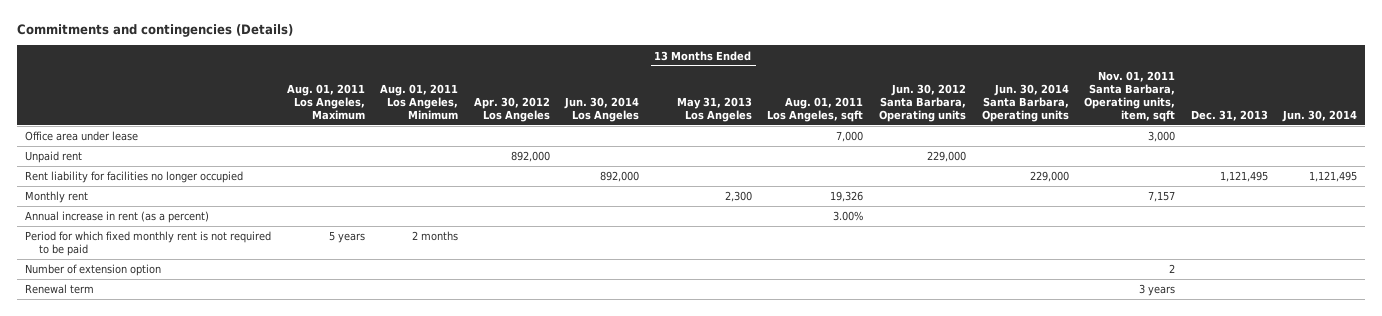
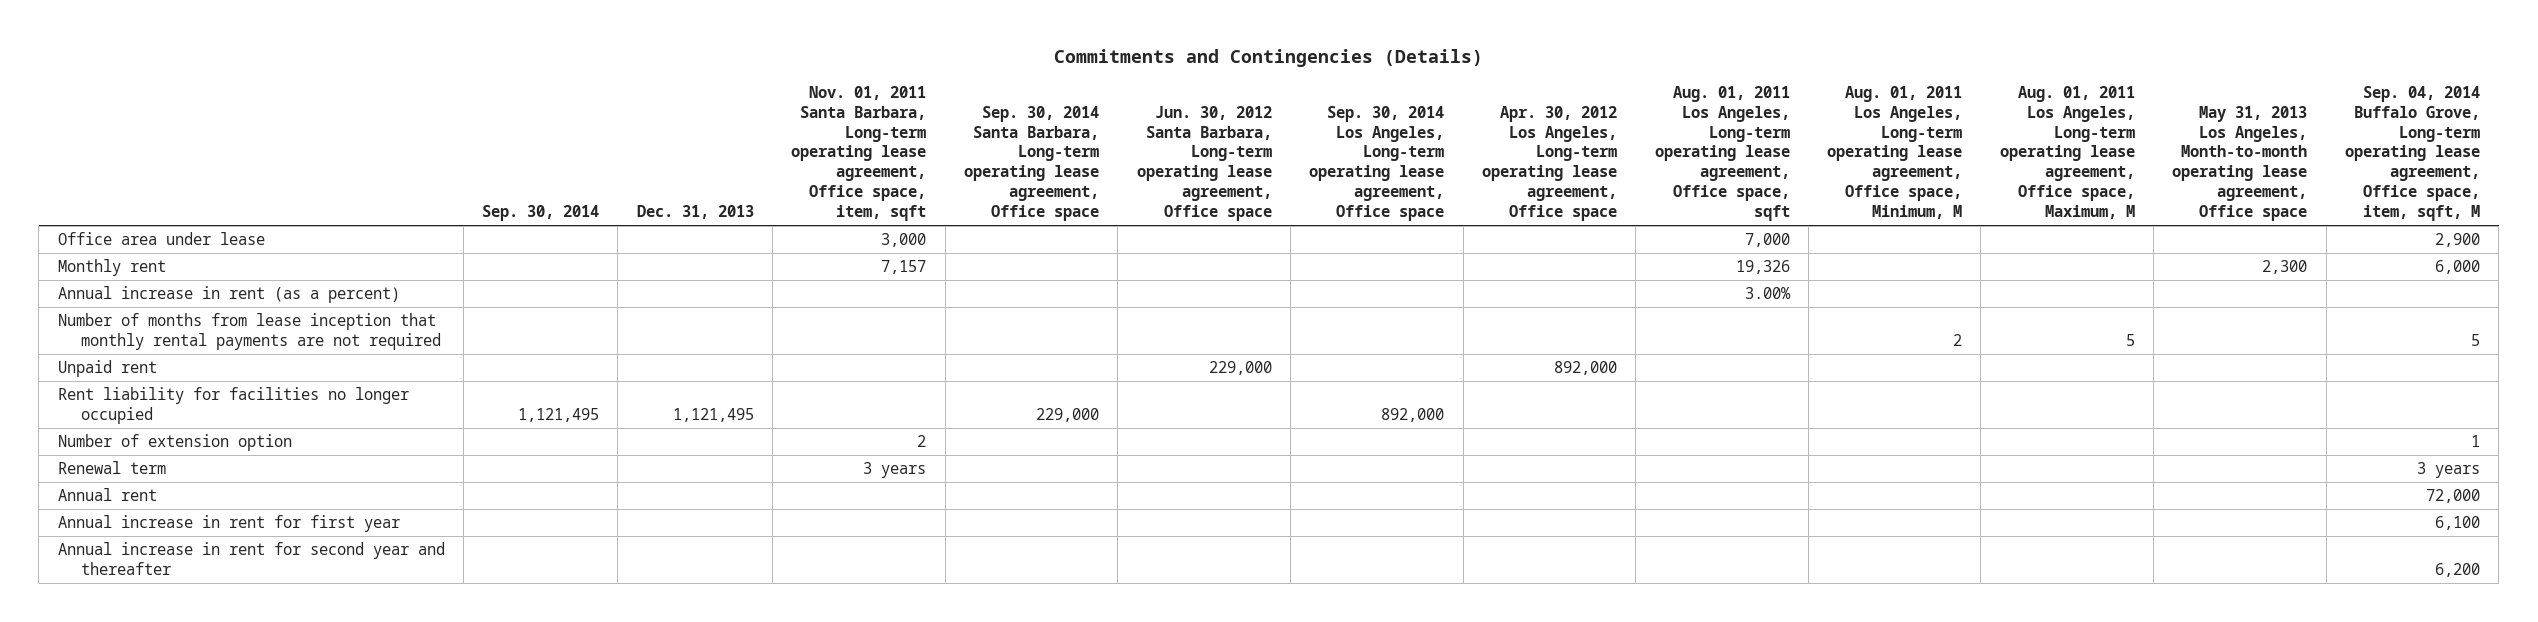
- Commitments and contingencies (Details)
+ Commitments and Contingencies (Details)
- | Aug. 01, 2011 Los Angeles, Maximum | Aug. 01, 2011 Los Angeles, Minimum | Apr. 30, 2012 Los Angeles | Jun. 30, 2014 Los Angeles | 13 Months Ended May 31, 2013 Los Angeles | Aug. 01, 2011 Los Angeles, sqft | Jun. 30, 2012 Santa Barbara, Operating units | Jun. 30, 2014 Santa Barbara, Operating units | Nov. 01, 2011 Santa Barbara, Operating units, item, sqft | Dec. 31, 2013 | Jun. 30, 2014
+ | Sep. 30, 2014 | Dec. 31, 2013 | Nov. 01, 2011 Santa Barbara, Long-term operating lease agreement, Office space, item, sqft | Sep. 30, 2014 Santa Barbara, Long-term operating lease agreement, Office space | Jun. 30, 2012 Santa Barbara, Long-term operating lease agreement, Office space | Sep. 30, 2014 Los Angeles, Long-term operating lease agreement, Office space | Apr. 30, 2012 Los Angeles, Long-term operating lease agreement, Office space | Aug. 01, 2011 Los Angeles, Long-term operating lease agreement, Office space, sqft | Aug. 01, 2011 Los Angeles, Long-term operating lease agreement, Office space, Minimum, M | Aug. 01, 2011 Los Angeles, Long-term operating lease agreement, Office space, Maximum, M | May 31, 2013 Los Angeles, Month-to-month operating lease agreement, Office space | Sep. 04, 2014 Buffalo Grove, Long-term operating lease agreement, Office space, item, sqft, M
- Period for which fixed monthly rent is not required to be paid | 5 years | 2 months | | | | | | | | |
+ Number of months from lease inception that monthly rental payments are not required | | | | | | | | | 2 | 5 | | 5
moved down: Unpaid rent | | | | | 229,000 | | 892,000 | | | | |
moved down: Rent liability for facilities no longer occupied | 1,121,495 | 1,121,495 | | 229,000 | | 892,000 | | | | | |
+ Annual rent | | | | | | | | | | | | 72,000
+ Annual increase in rent for first year | | | | | | | | | | | | 6,100
+ Annual increase in rent for second year and thereafter | | | | | | | | | | | | 6,200

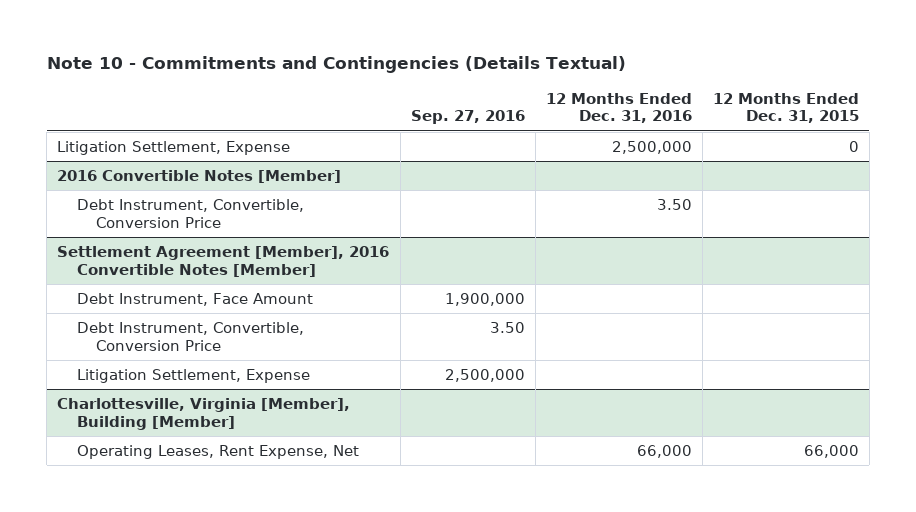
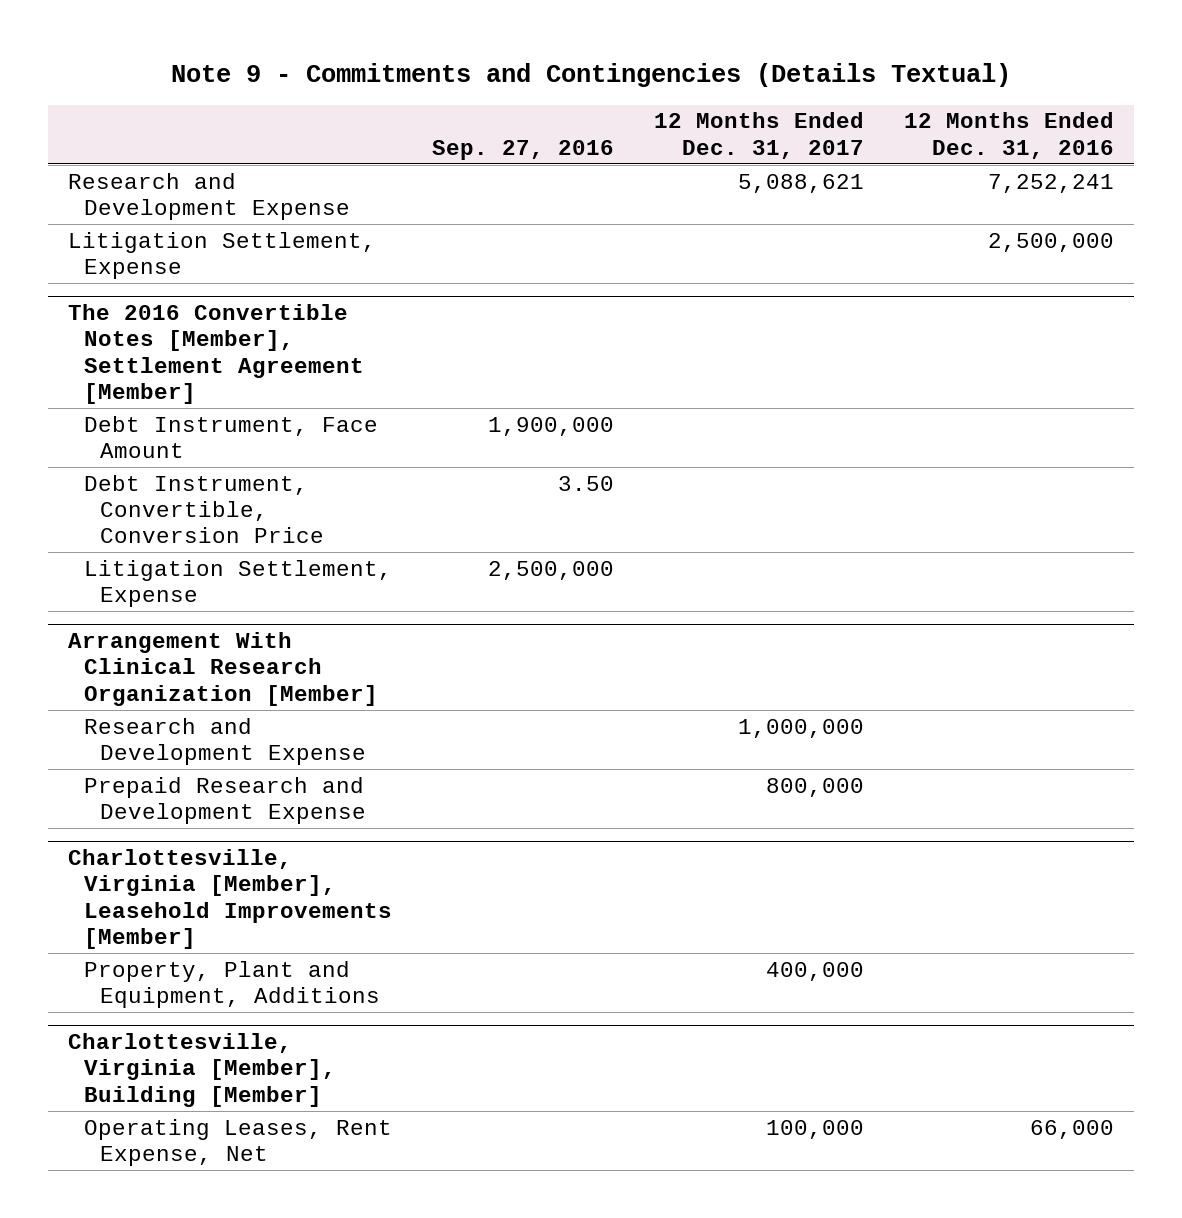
- Note 10 - Commitments and Contingencies (Details Textual)
+ Note 9 - Commitments and Contingencies (Details Textual)
- | Sep. 27, 2016 | 12 Months Ended Dec. 31, 2016 | 12 Months Ended Dec. 31, 2015
+ | Sep. 27, 2016 | 12 Months Ended Dec. 31, 2017 | 12 Months Ended Dec. 31, 2016
+ Research and Development Expense | | 5,088,621 | 7,252,241
- 2016 Convertible Notes [Member]
- Debt Instrument, Convertible, Conversion Price | | 3.50 |
- Settlement Agreement [Member], 2016 Convertible Notes [Member]
+ The 2016 Convertible Notes [Member], Settlement Agreement [Member]
+ Arrangement With Clinical Research Organization [Member]
+ Research and Development Expense | | 1,000,000 |
+ Prepaid Research and Development Expense | | 800,000 |
+ Charlottesville, Virginia [Member], Leasehold Improvements [Member]
+ Property, Plant and Equipment, Additions | | 400,000 |

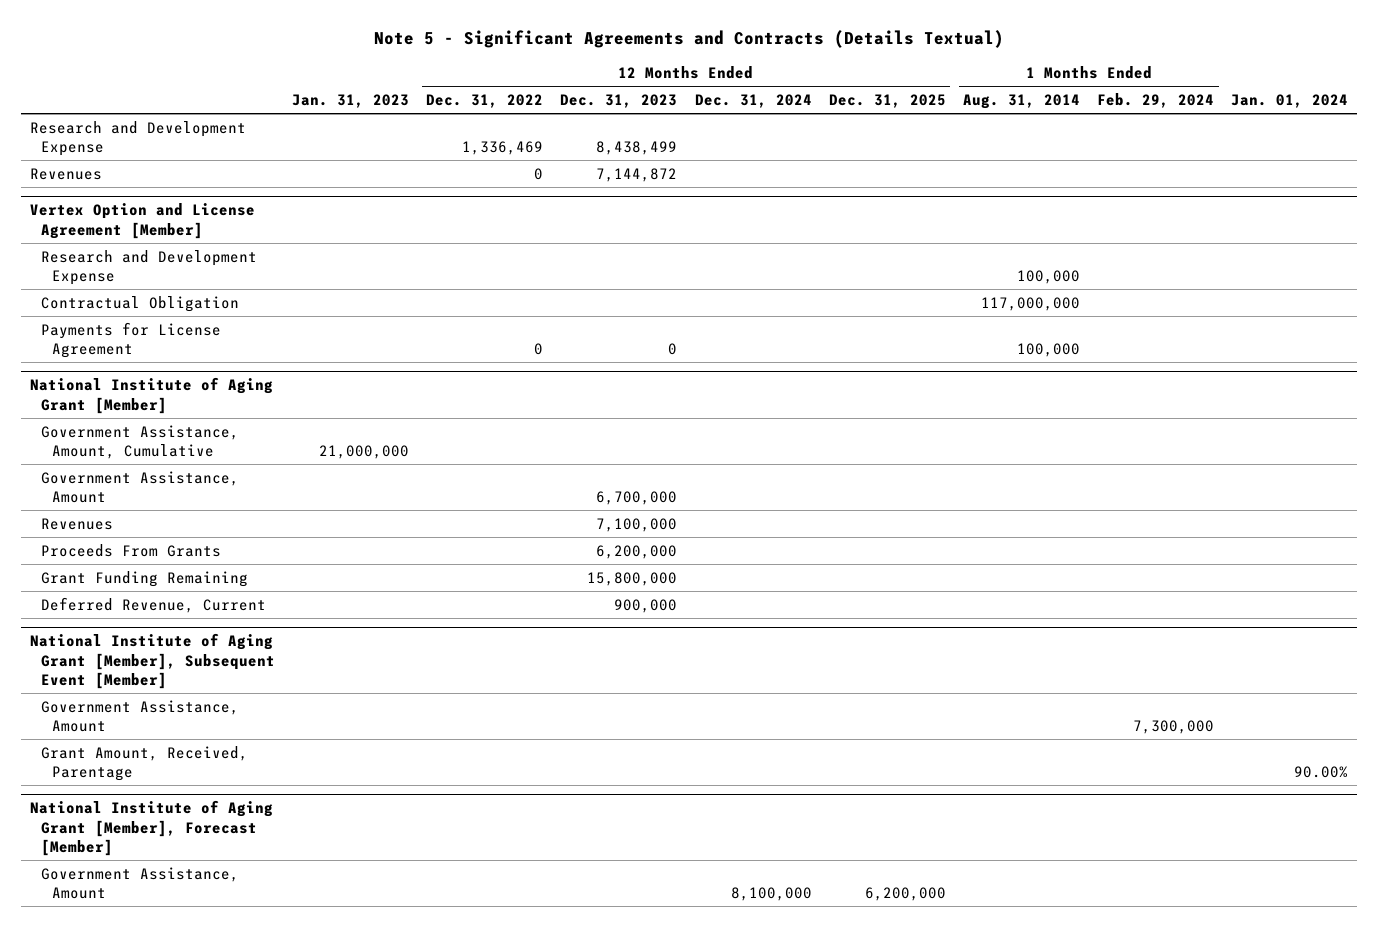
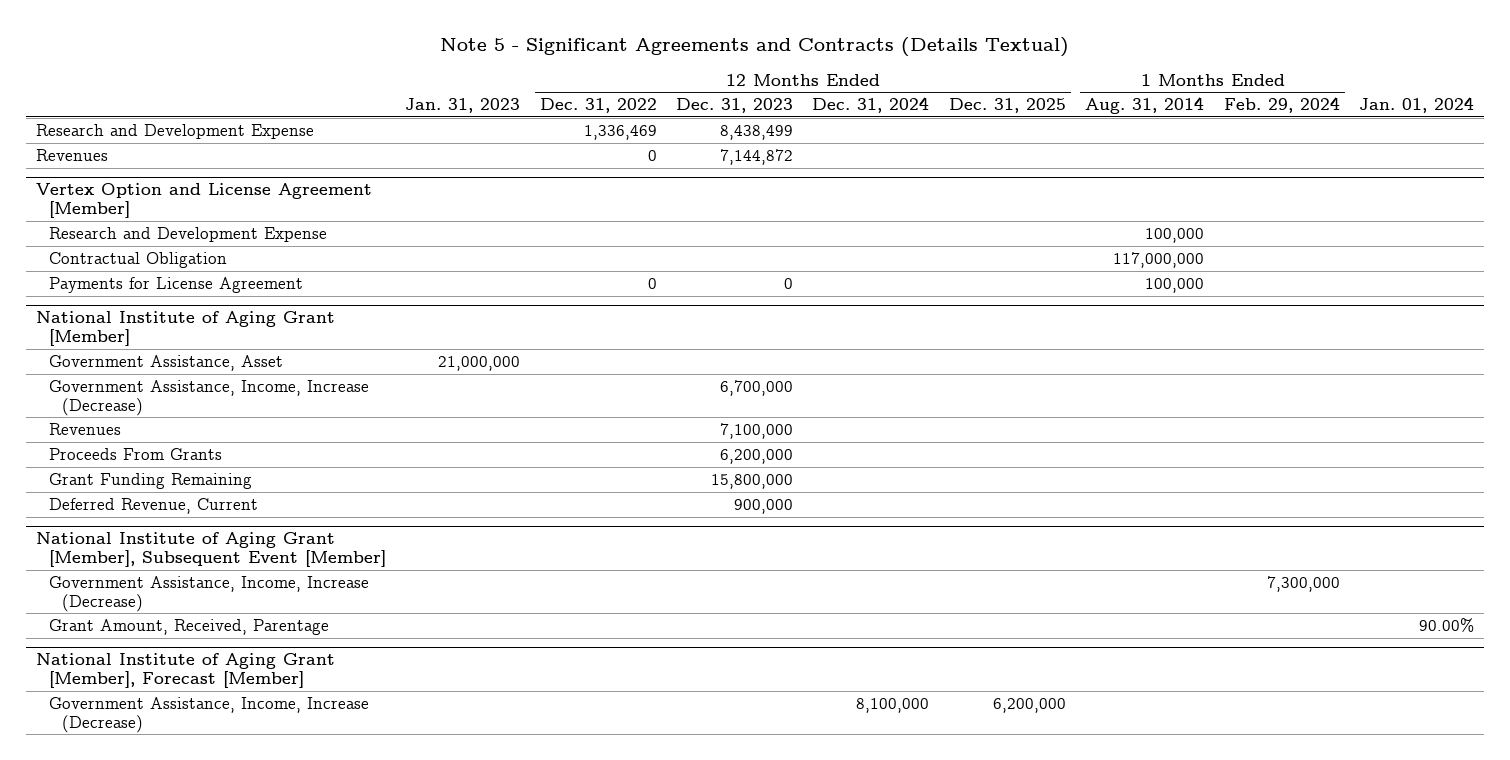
@ National Institute of Aging Grant [Member]
- Government Assistance, Amount, Cumulative | 21,000,000 | | | | | | |
- Government Assistance, Amount | | | 6,700,000 | | | | |
+ Government Assistance, Asset | 21,000,000 | | | | | | |
+ Government Assistance, Income, Increase (Decrease) | | | 6,700,000 | | | | |
@ National Institute of Aging Grant [Member], Subsequent Event [Member]
- Government Assistance, Amount | | | | | | | 7,300,000 |
+ Government Assistance, Income, Increase (Decrease) | | | | | | | 7,300,000 |
@ National Institute of Aging Grant [Member], Forecast [Member]
- Government Assistance, Amount | | | | 8,100,000 | 6,200,000 | | |
+ Government Assistance, Income, Increase (Decrease) | | | | 8,100,000 | 6,200,000 | | |

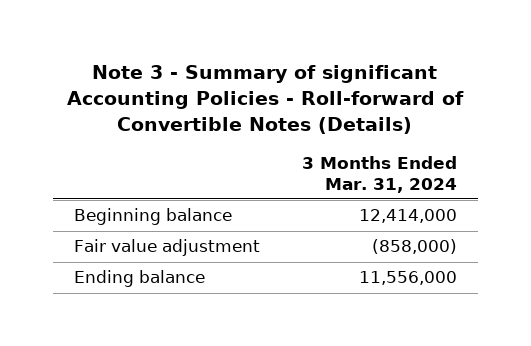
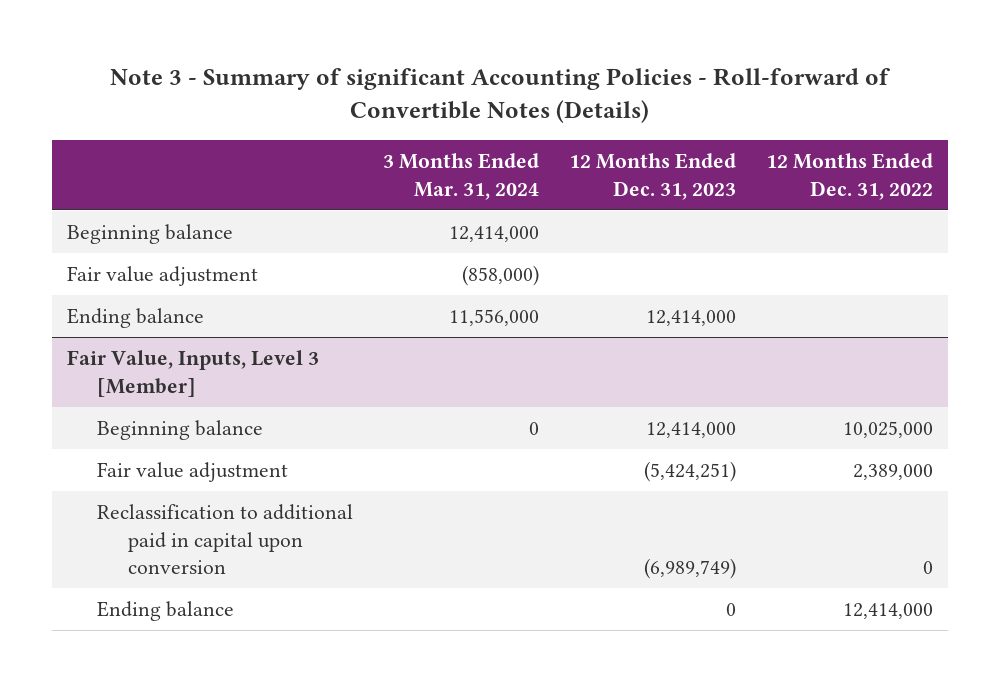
- | 3 Months Ended Mar. 31, 2024
+ | 3 Months Ended Mar. 31, 2024 | 12 Months Ended Dec. 31, 2023 | 12 Months Ended Dec. 31, 2022
+ Fair Value, Inputs, Level 3 [Member]
+ Beginning balance | 0 | 12,414,000 | 10,025,000
+ Fair value adjustment | | (5,424,251) | 2,389,000
+ Reclassification to additional paid in capital upon conversion | | (6,989,749) | 0
+ Ending balance | | 0 | 12,414,000

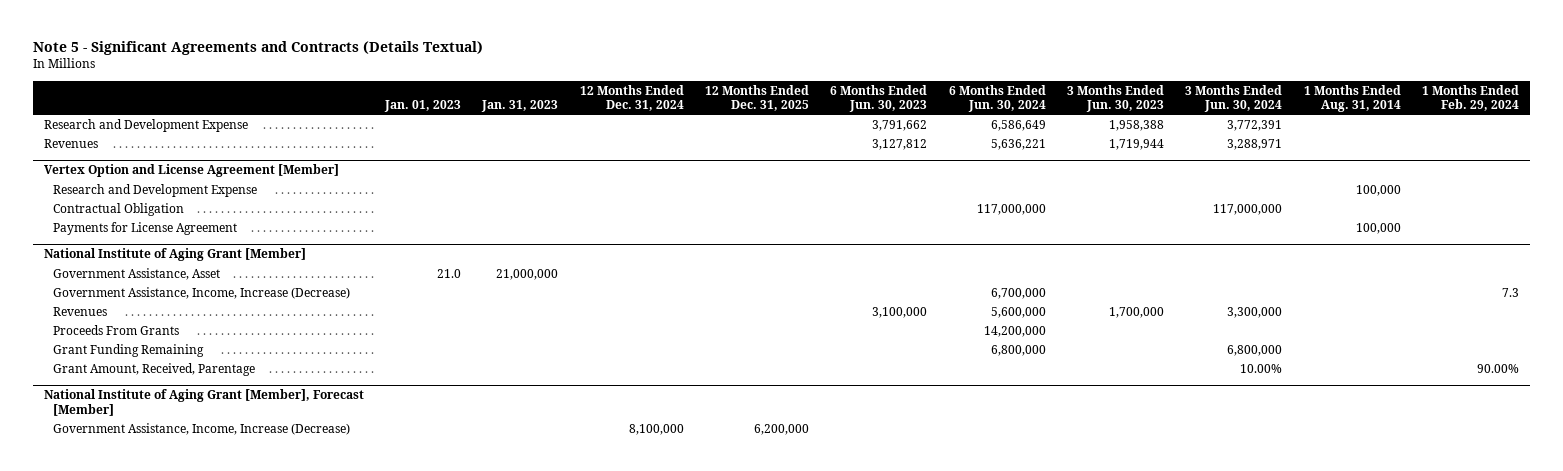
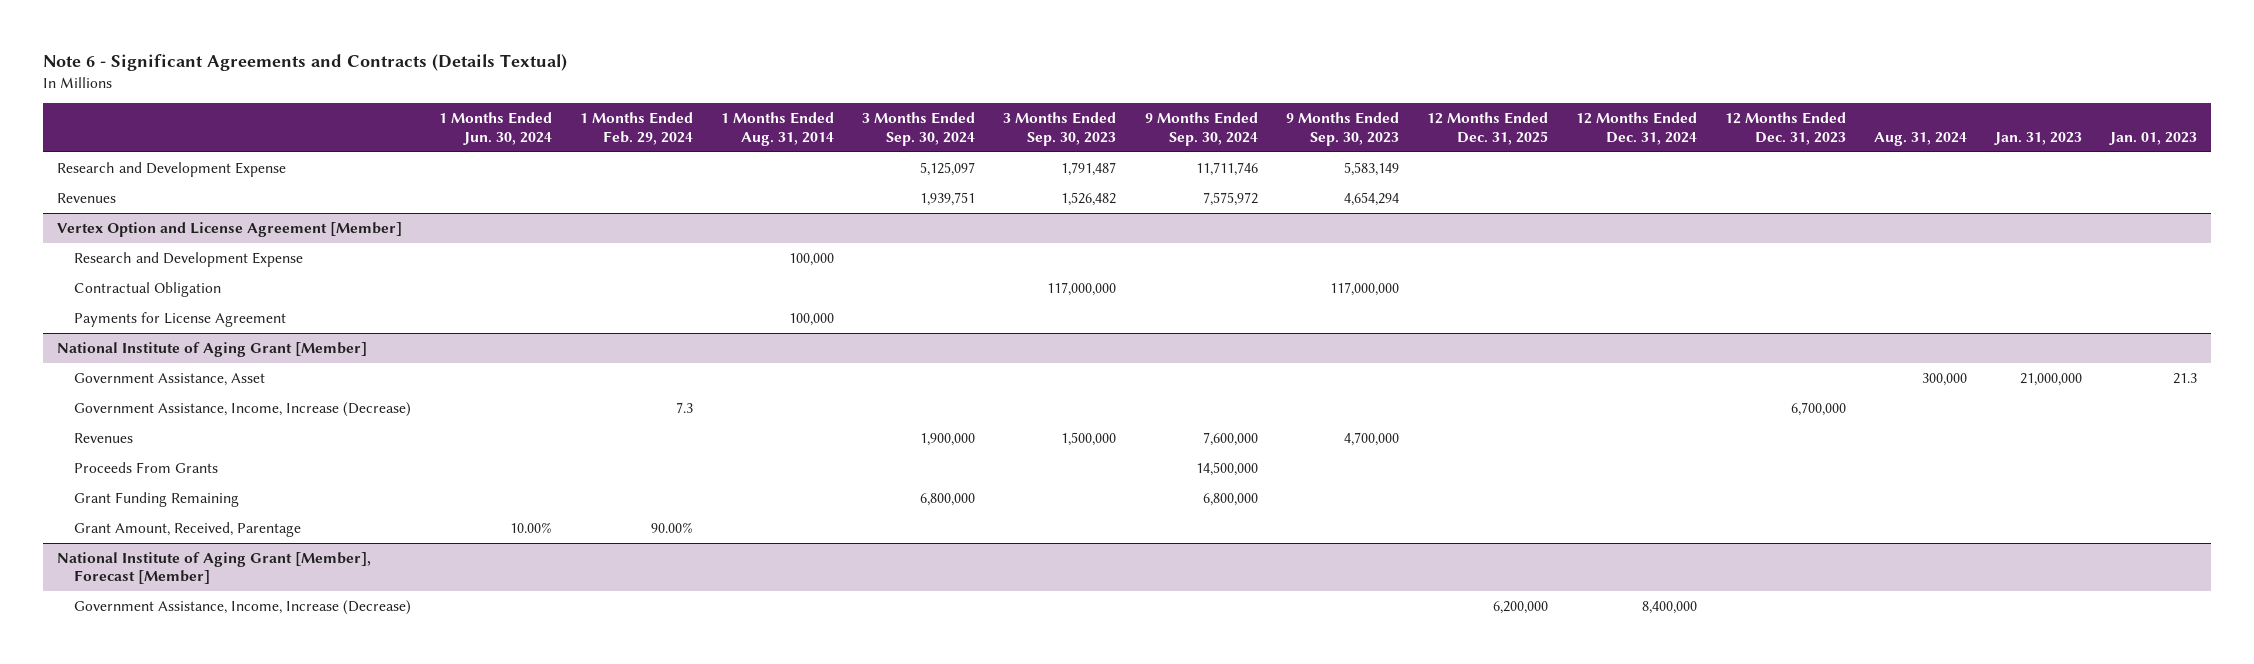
- Note 5 - Significant Agreements and Contracts (Details Textual)
+ Note 6 - Significant Agreements and Contracts (Details Textual)
- | Jan. 01, 2023 | Jan. 31, 2023 | 12 Months Ended Dec. 31, 2024 | 12 Months Ended Dec. 31, 2025 | 6 Months Ended Jun. 30, 2023 | 6 Months Ended Jun. 30, 2024 | 3 Months Ended Jun. 30, 2023 | 3 Months Ended Jun. 30, 2024 | 1 Months Ended Aug. 31, 2014 | 1 Months Ended Feb. 29, 2024
+ | 1 Months Ended Jun. 30, 2024 | 1 Months Ended Feb. 29, 2024 | 1 Months Ended Aug. 31, 2014 | 3 Months Ended Sep. 30, 2024 | 3 Months Ended Sep. 30, 2023 | 9 Months Ended Sep. 30, 2024 | 9 Months Ended Sep. 30, 2023 | 12 Months Ended Dec. 31, 2025 | 12 Months Ended Dec. 31, 2024 | 12 Months Ended Dec. 31, 2023 | Aug. 31, 2024 | Jan. 31, 2023 | Jan. 01, 2023
@ National Institute of Aging Grant [Member]
- Government Assistance, Asset | 21.0 | 21,000,000 | | | | | | | |
+ Government Assistance, Asset | | | | | | | | | | | 300,000 | 21,000,000 | 21.3
@ National Institute of Aging Grant [Member], Forecast [Member]
- Government Assistance, Income, Increase (Decrease) | | | 8,100,000 | 6,200,000 | | | | | |
+ Government Assistance, Income, Increase (Decrease) | | | | | | | | 6,200,000 | 8,400,000 | | | |

